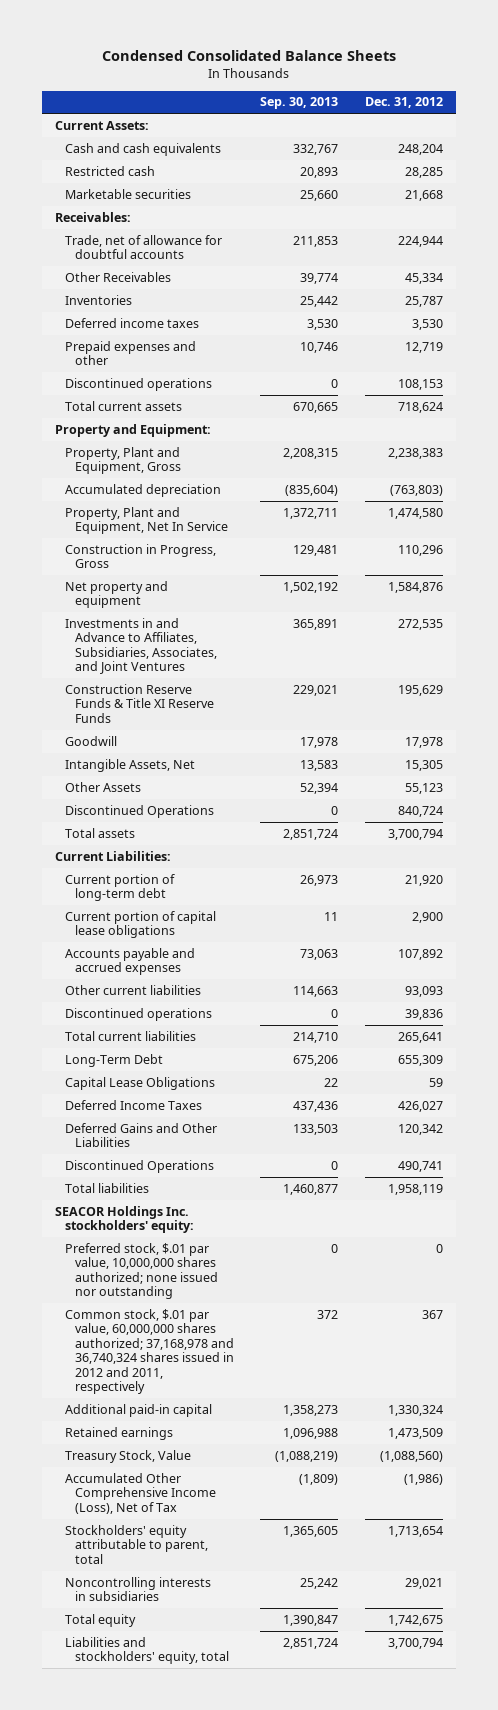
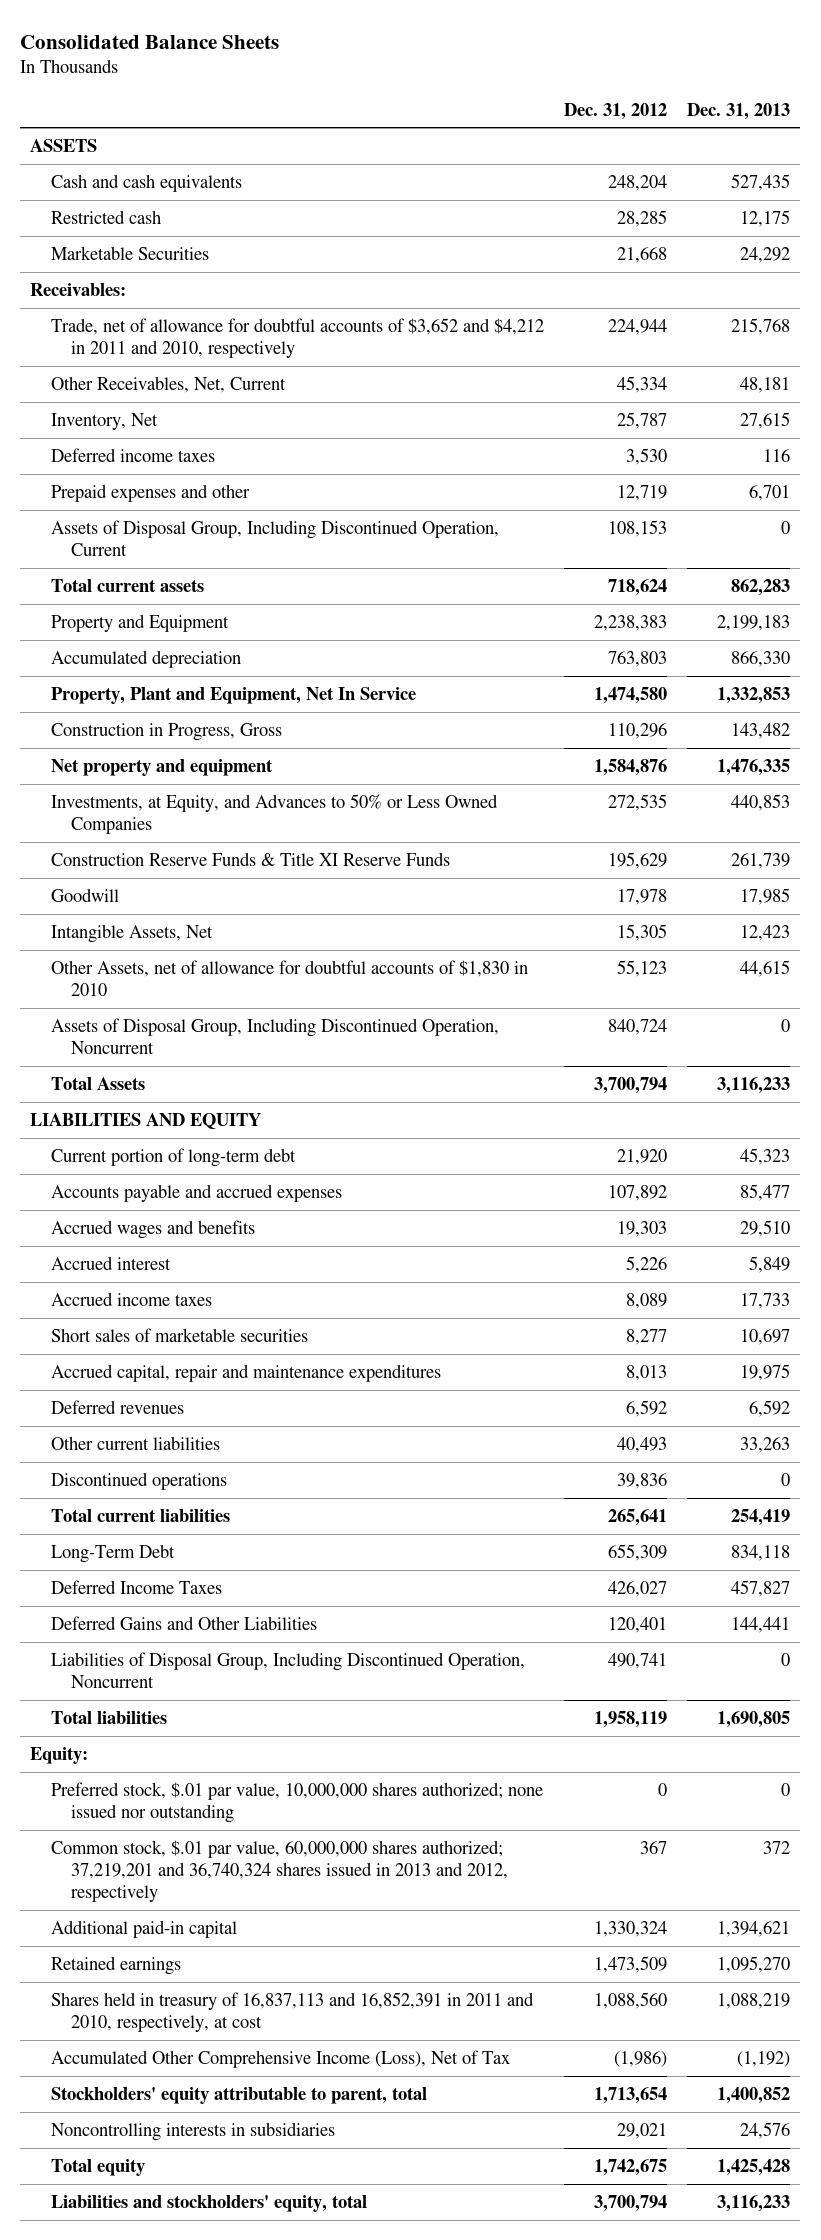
- Condensed Consolidated Balance Sheets
+ Consolidated Balance Sheets
- | Sep. 30, 2013 | Dec. 31, 2012
+ | Dec. 31, 2012 | Dec. 31, 2013
- Current Assets:
+ ASSETS
- Marketable securities | 25,660 | 21,668
+ Marketable Securities | 21,668 | 24,292
- Trade, net of allowance for doubtful accounts | 211,853 | 224,944
- Other Receivables | 39,774 | 45,334
- Inventories | 25,442 | 25,787
+ Trade, net of allowance for doubtful accounts of $3,652 and $4,212 in 2011 and 2010, respectively | 224,944 | 215,768
+ Other Receivables, Net, Current | 45,334 | 48,181
+ Inventory, Net | 25,787 | 27,615
- Discontinued operations | 0 | 108,153
+ Assets of Disposal Group, Including Discontinued Operation, Current | 108,153 | 0
- Property and Equipment:
- Property, Plant and Equipment, Gross | 2,208,315 | 2,238,383
- Accumulated depreciation | (835,604) | (763,803)
+ Property and Equipment | 2,238,383 | 2,199,183
+ Accumulated depreciation | 763,803 | 866,330
- Investments in and Advance to Affiliates, Subsidiaries, Associates, and Joint Ventures | 365,891 | 272,535
+ Investments, at Equity, and Advances to 50% or Less Owned Companies | 272,535 | 440,853
- Other Assets | 52,394 | 55,123
- Discontinued Operations | 0 | 840,724
- Total assets | 2,851,724 | 3,700,794
- Current Liabilities:
+ Other Assets, net of allowance for doubtful accounts of $1,830 in 2010 | 55,123 | 44,615
+ Assets of Disposal Group, Including Discontinued Operation, Noncurrent | 840,724 | 0
+ Total Assets | 3,700,794 | 3,116,233
+ LIABILITIES AND EQUITY
- Current portion of capital lease obligations | 11 | 2,900
- Other current liabilities | 114,663 | 93,093
+ Accrued wages and benefits | 19,303 | 29,510
+ Accrued interest | 5,226 | 5,849
+ Accrued income taxes | 8,089 | 17,733
+ Short sales of marketable securities | 8,277 | 10,697
+ Accrued capital, repair and maintenance expenditures | 8,013 | 19,975
+ Deferred revenues | 6,592 | 6,592
+ Other current liabilities | 40,493 | 33,263
- Capital Lease Obligations | 22 | 59
- Deferred Gains and Other Liabilities | 133,503 | 120,342
- Discontinued Operations | 0 | 490,741
+ Deferred Gains and Other Liabilities | 120,401 | 144,441
+ Liabilities of Disposal Group, Including Discontinued Operation, Noncurrent | 490,741 | 0
- SEACOR Holdings Inc. stockholders' equity:
+ Equity:
- Common stock, $.01 par value, 60,000,000 shares authorized; 37,168,978 and 36,740,324 shares issued in 2012 and 2011, respectively | 372 | 367
+ Common stock, $.01 par value, 60,000,000 shares authorized; 37,219,201 and 36,740,324 shares issued in 2013 and 2012, respectively | 367 | 372
- Treasury Stock, Value | (1,088,219) | (1,088,560)
+ Shares held in treasury of 16,837,113 and 16,852,391 in 2011 and 2010, respectively, at cost | 1,088,560 | 1,088,219

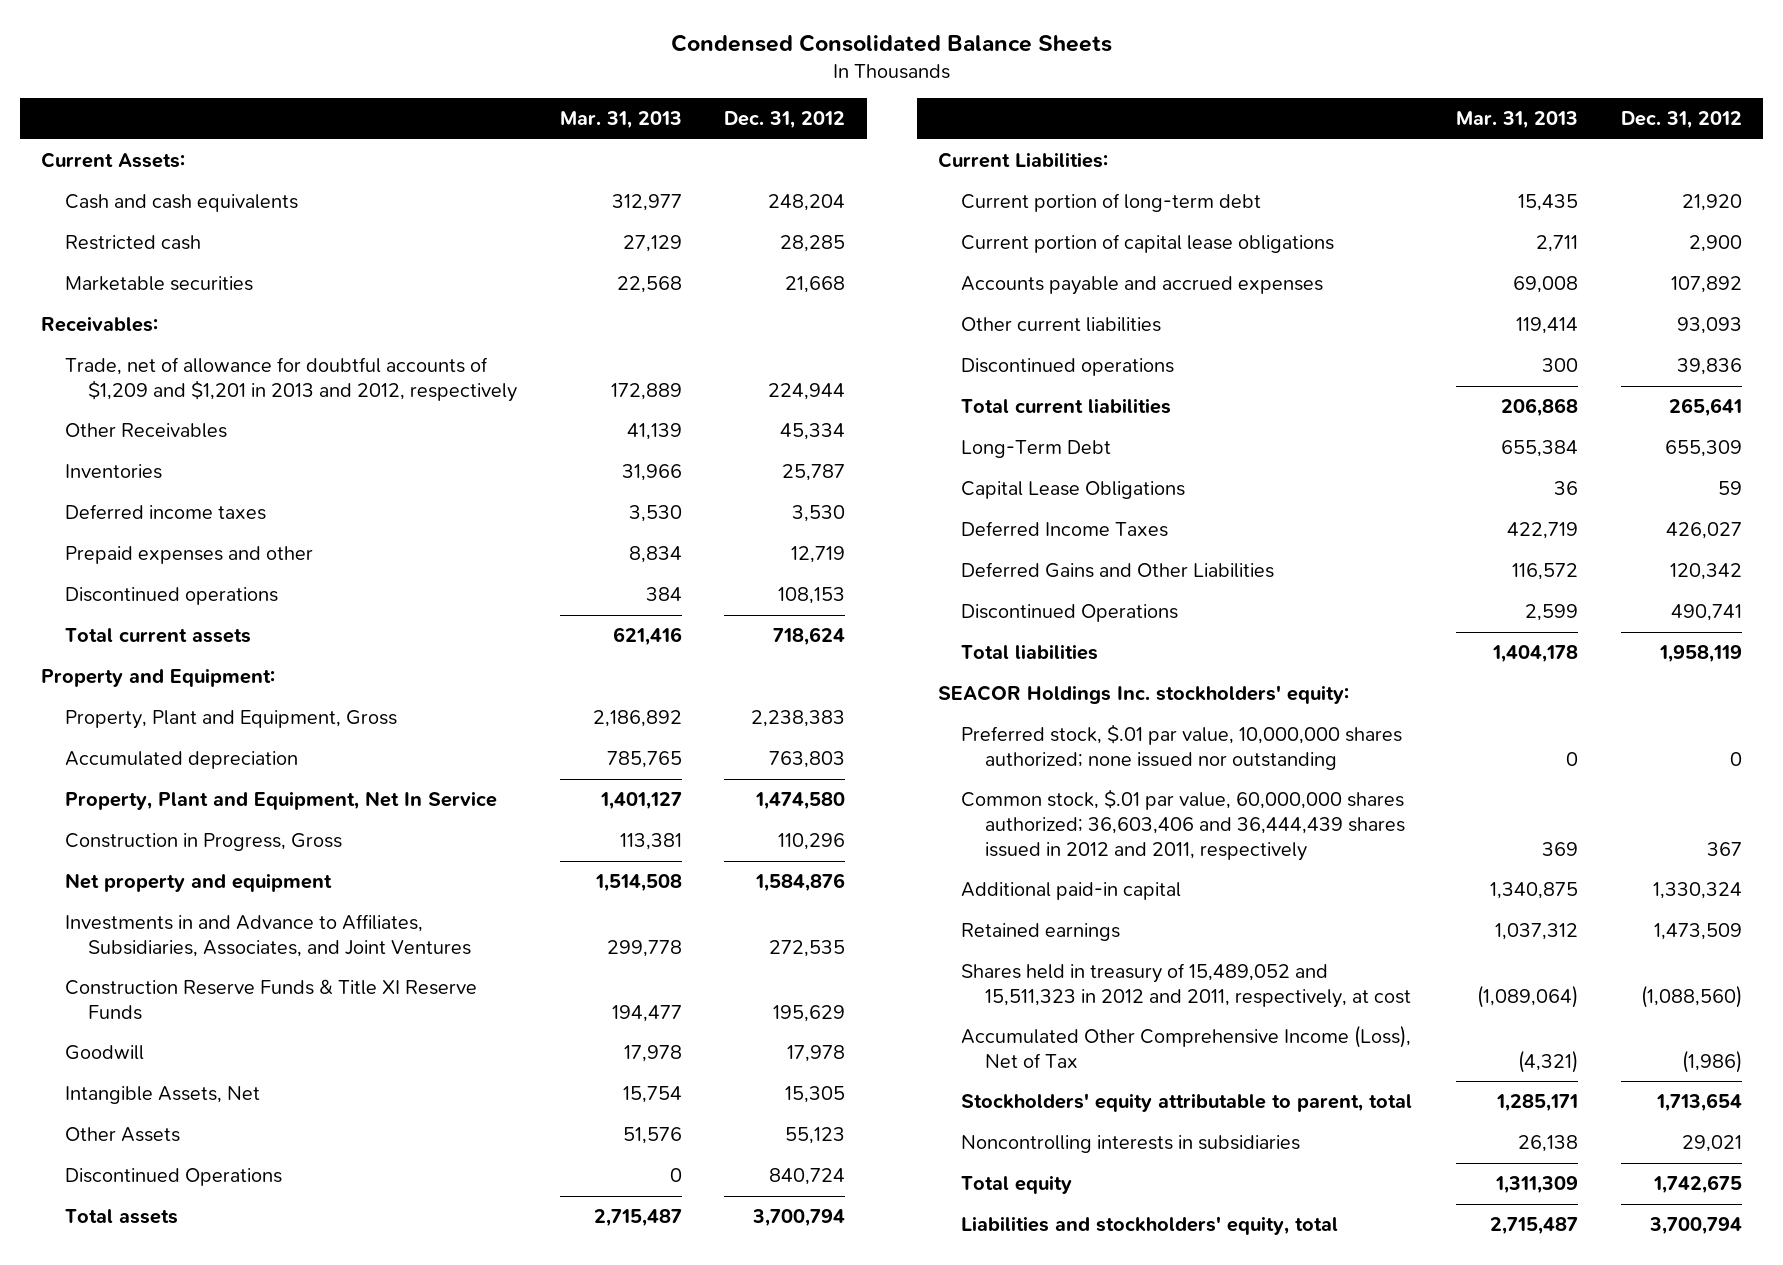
- Consolidated Balance Sheets
+ Condensed Consolidated Balance Sheets
- | Dec. 31, 2012 | Dec. 31, 2013
+ | Mar. 31, 2013 | Dec. 31, 2012
- ASSETS
+ Current Assets:
- Marketable Securities | 21,668 | 24,292
+ Marketable securities | 22,568 | 21,668
- Trade, net of allowance for doubtful accounts of $3,652 and $4,212 in 2011 and 2010, respectively | 224,944 | 215,768
- Other Receivables, Net, Current | 45,334 | 48,181
- Inventory, Net | 25,787 | 27,615
+ Trade, net of allowance for doubtful accounts of $1,209 and $1,201 in 2013 and 2012, respectively | 172,889 | 224,944
+ Other Receivables | 41,139 | 45,334
+ Inventories | 31,966 | 25,787
- Assets of Disposal Group, Including Discontinued Operation, Current | 108,153 | 0
+ Discontinued operations | 384 | 108,153
- Property and Equipment | 2,238,383 | 2,199,183
+ Property and Equipment:
+ Property, Plant and Equipment, Gross | 2,186,892 | 2,238,383
- Investments, at Equity, and Advances to 50% or Less Owned Companies | 272,535 | 440,853
+ Investments in and Advance to Affiliates, Subsidiaries, Associates, and Joint Ventures | 299,778 | 272,535
- Other Assets, net of allowance for doubtful accounts of $1,830 in 2010 | 55,123 | 44,615
- Assets of Disposal Group, Including Discontinued Operation, Noncurrent | 840,724 | 0
- Total Assets | 3,700,794 | 3,116,233
- LIABILITIES AND EQUITY
+ Other Assets | 51,576 | 55,123
+ Discontinued Operations | 0 | 840,724
+ Total assets | 2,715,487 | 3,700,794
+ Current Liabilities:
+ Current portion of capital lease obligations | 2,711 | 2,900
- Accrued wages and benefits | 19,303 | 29,510
- Accrued interest | 5,226 | 5,849
- Accrued income taxes | 8,089 | 17,733
- Short sales of marketable securities | 8,277 | 10,697
- Accrued capital, repair and maintenance expenditures | 8,013 | 19,975
- Deferred revenues | 6,592 | 6,592
- Other current liabilities | 40,493 | 33,263
+ Other current liabilities | 119,414 | 93,093
+ Capital Lease Obligations | 36 | 59
- Deferred Gains and Other Liabilities | 120,401 | 144,441
- Liabilities of Disposal Group, Including Discontinued Operation, Noncurrent | 490,741 | 0
+ Deferred Gains and Other Liabilities | 116,572 | 120,342
+ Discontinued Operations | 2,599 | 490,741
- Equity:
+ SEACOR Holdings Inc. stockholders' equity:
- Common stock, $.01 par value, 60,000,000 shares authorized; 37,219,201 and 36,740,324 shares issued in 2013 and 2012, respectively | 367 | 372
+ Common stock, $.01 par value, 60,000,000 shares authorized; 36,603,406 and 36,444,439 shares issued in 2012 and 2011, respectively | 369 | 367
- Shares held in treasury of 16,837,113 and 16,852,391 in 2011 and 2010, respectively, at cost | 1,088,560 | 1,088,219
+ Shares held in treasury of 15,489,052 and 15,511,323 in 2012 and 2011, respectively, at cost | (1,089,064) | (1,088,560)

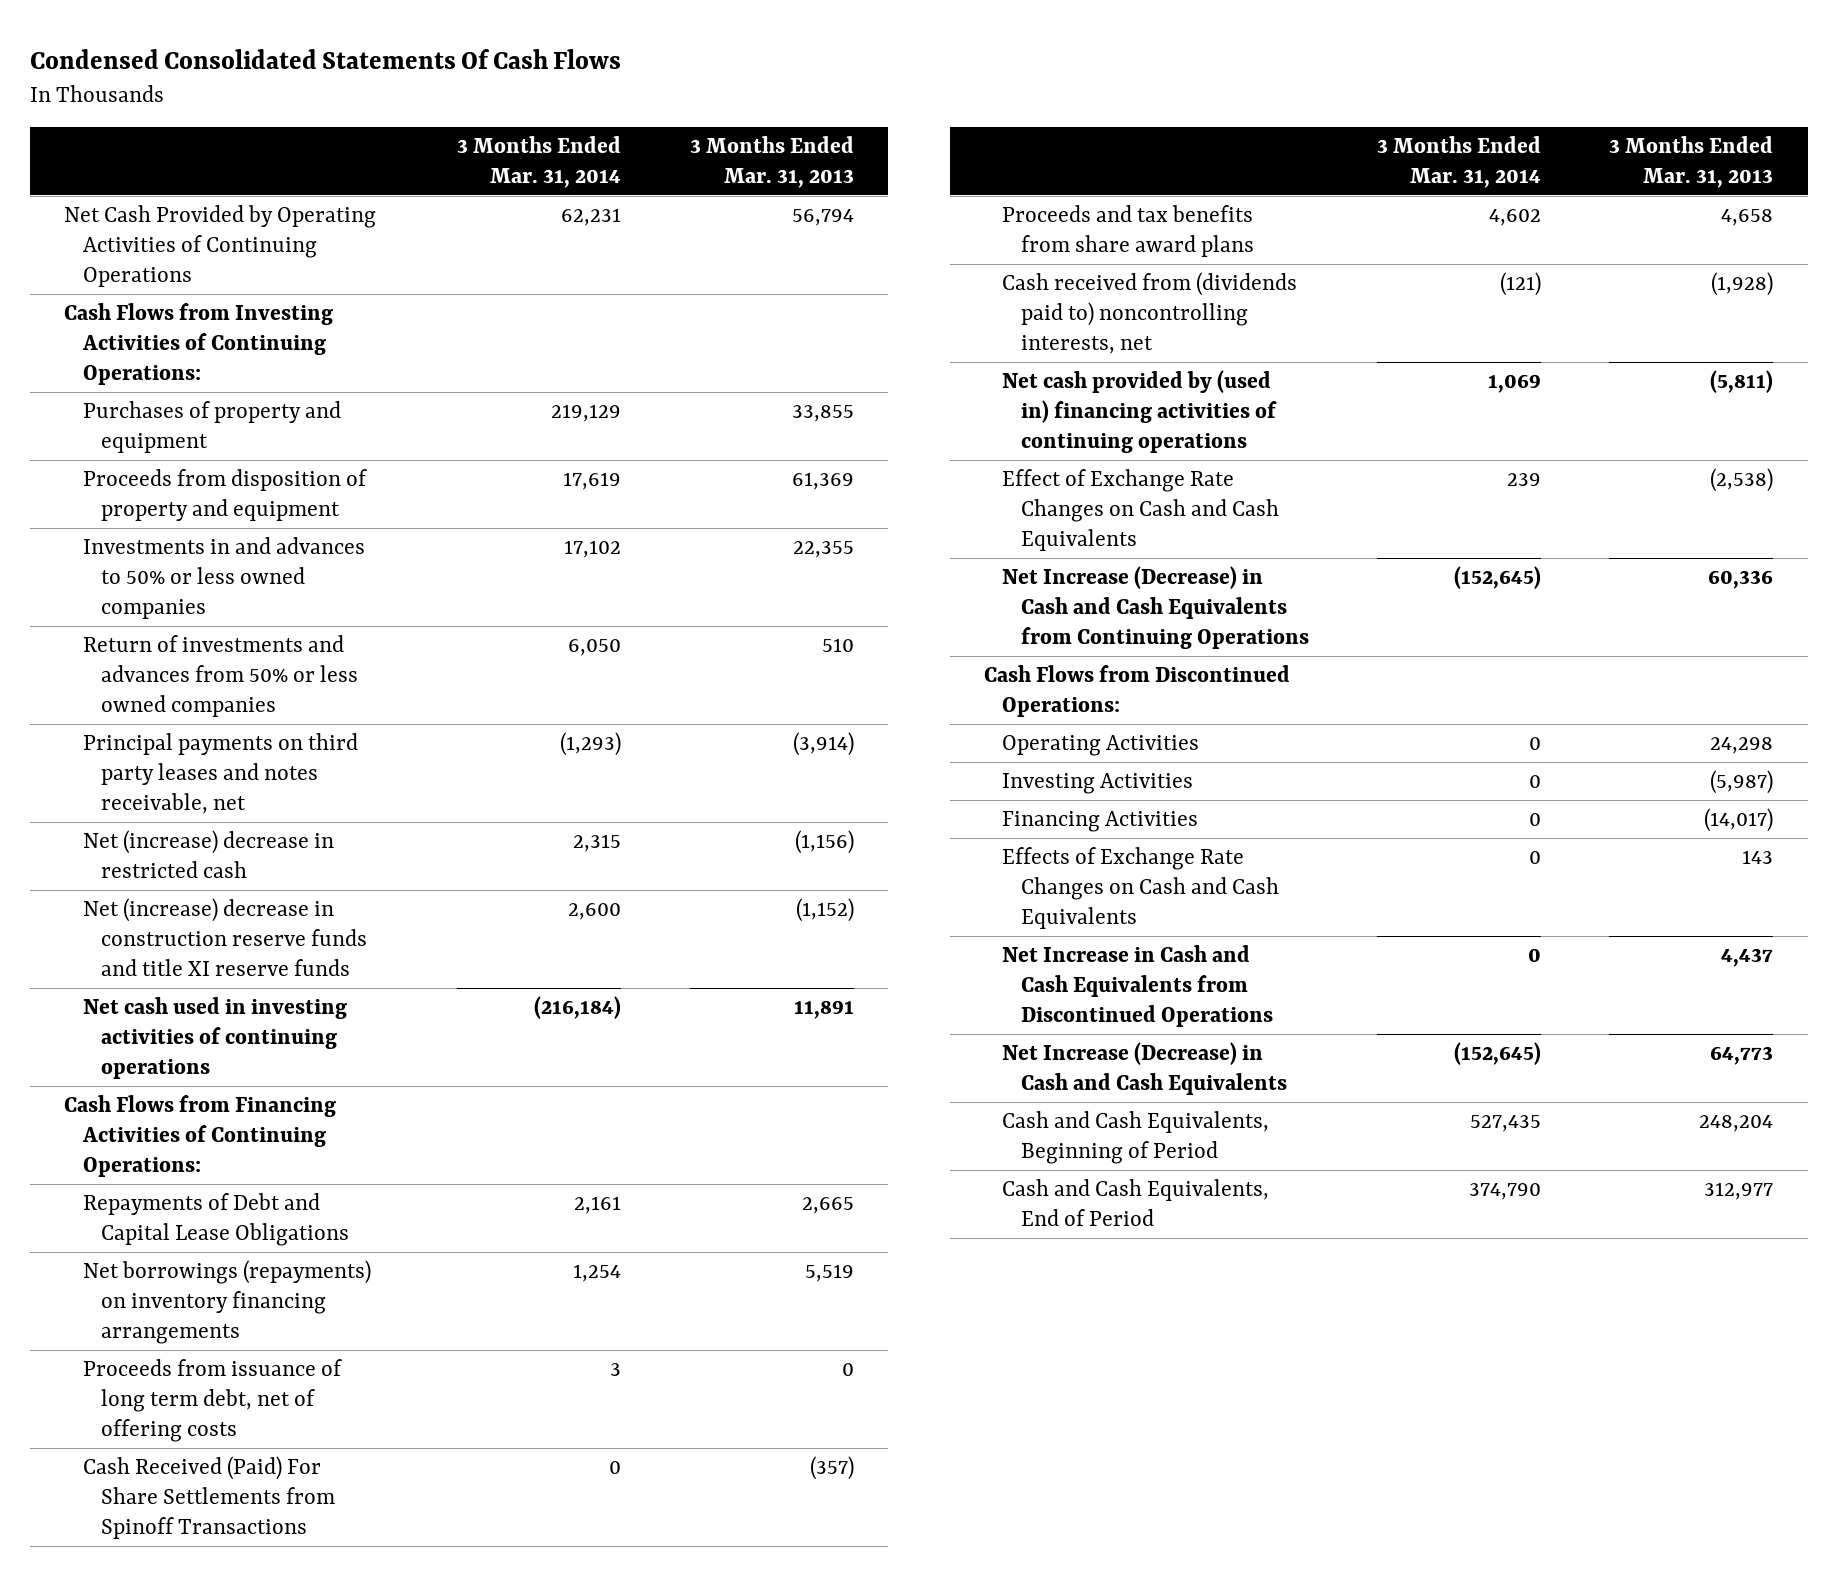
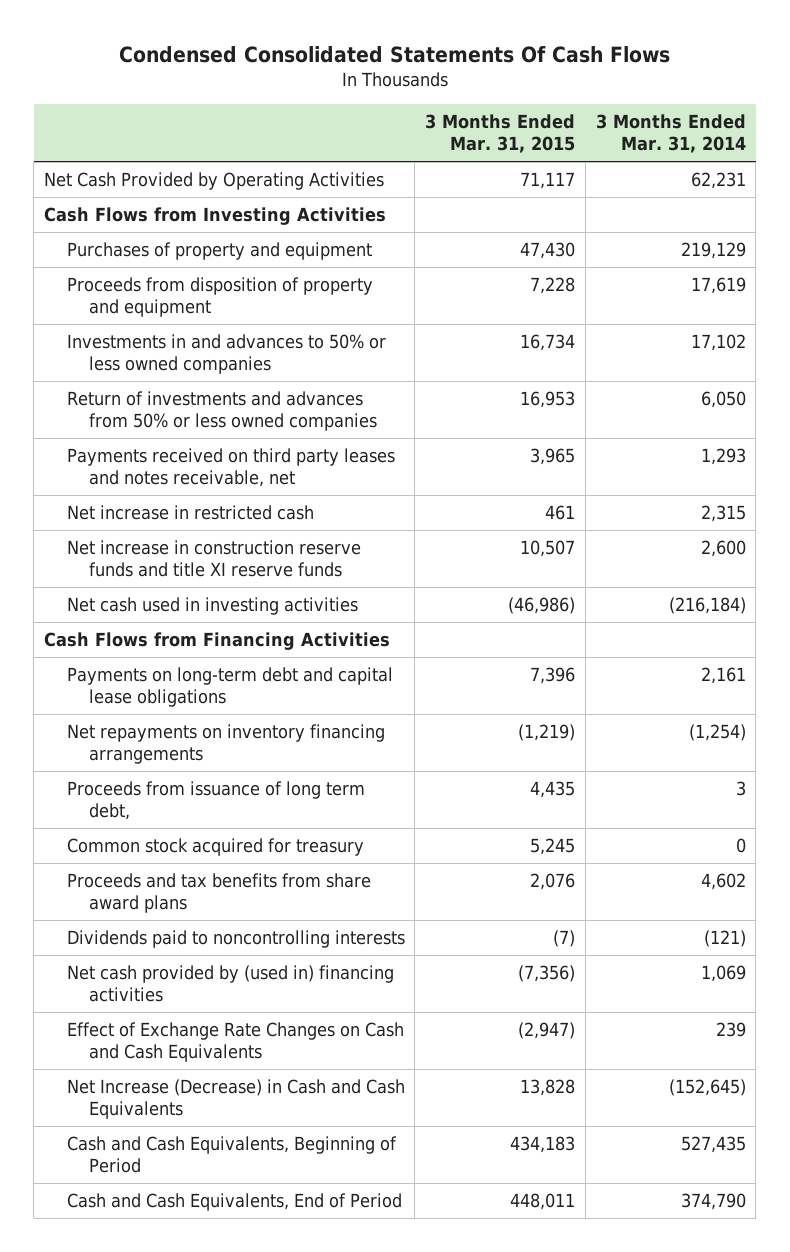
- | 3 Months Ended Mar. 31, 2014 | 3 Months Ended Mar. 31, 2013
+ | 3 Months Ended Mar. 31, 2015 | 3 Months Ended Mar. 31, 2014
- Net Cash Provided by Operating Activities of Continuing Operations | 62,231 | 56,794
- Cash Flows from Investing Activities of Continuing Operations:
+ Net Cash Provided by Operating Activities | 71,117 | 62,231
+ Cash Flows from Investing Activities
- Principal payments on third party leases and notes receivable, net | (1,293) | (3,914)
- Net (increase) decrease in restricted cash | 2,315 | (1,156)
- Net (increase) decrease in construction reserve funds and title XI reserve funds | 2,600 | (1,152)
- Net cash used in investing activities of continuing operations | (216,184) | 11,891
- Cash Flows from Financing Activities of Continuing Operations:
- Repayments of Debt and Capital Lease Obligations | 2,161 | 2,665
- Net borrowings (repayments) on inventory financing arrangements | 1,254 | 5,519
- Proceeds from issuance of long term debt, net of offering costs | 3 | 0
- Cash Received (Paid) For Share Settlements from Spinoff Transactions | 0 | (357)
+ Payments received on third party leases and notes receivable, net | 3,965 | 1,293
+ Net increase in restricted cash | 461 | 2,315
+ Net increase in construction reserve funds and title XI reserve funds | 10,507 | 2,600
+ Net cash used in investing activities | (46,986) | (216,184)
+ Cash Flows from Financing Activities
+ Payments on long-term debt and capital lease obligations | 7,396 | 2,161
+ Net repayments on inventory financing arrangements | (1,219) | (1,254)
+ Proceeds from issuance of long term debt, | 4,435 | 3
+ Common stock acquired for treasury | 5,245 | 0
- Cash received from (dividends paid to) noncontrolling interests, net | (121) | (1,928)
- Net cash provided by (used in) financing activities of continuing operations | 1,069 | (5,811)
+ Dividends paid to noncontrolling interests | (7) | (121)
+ Net cash provided by (used in) financing activities | (7,356) | 1,069
- Net Increase (Decrease) in Cash and Cash Equivalents from Continuing Operations | (152,645) | 60,336
- Cash Flows from Discontinued Operations:
- Operating Activities | 0 | 24,298
- Investing Activities | 0 | (5,987)
- Financing Activities | 0 | (14,017)
- Effects of Exchange Rate Changes on Cash and Cash Equivalents | 0 | 143
- Net Increase in Cash and Cash Equivalents from Discontinued Operations | 0 | 4,437

